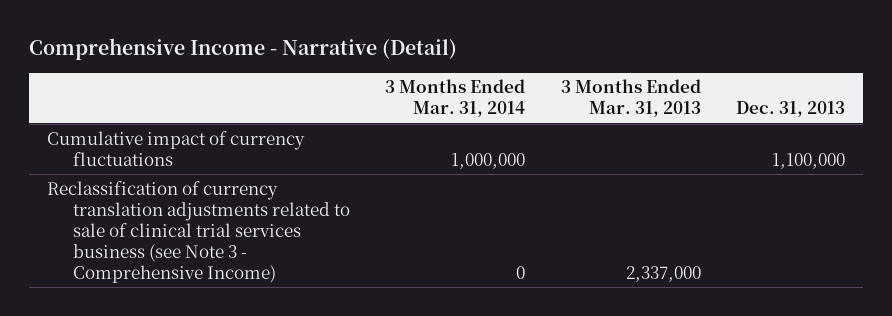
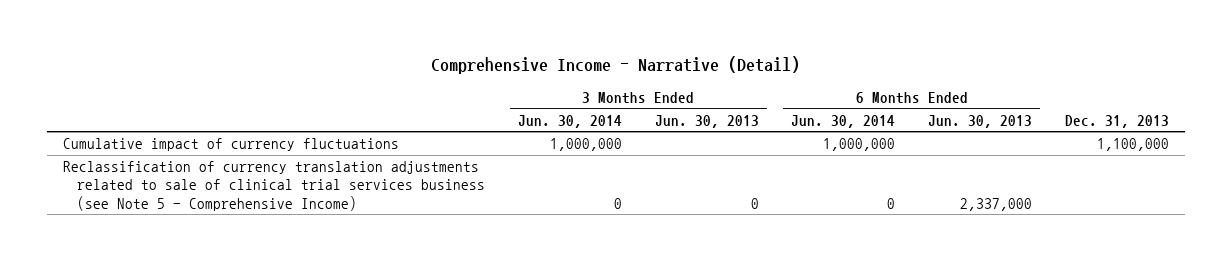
- | 3 Months Ended Mar. 31, 2014 | 3 Months Ended Mar. 31, 2013 | Dec. 31, 2013
+ | 3 Months Ended Jun. 30, 2014 | 3 Months Ended Jun. 30, 2013 | 6 Months Ended Jun. 30, 2014 | 6 Months Ended Jun. 30, 2013 | Dec. 31, 2013
- Reclassification of currency translation adjustments related to sale of clinical trial services business (see Note 3 - Comprehensive Income) | 0 | 2,337,000 |
+ Reclassification of currency translation adjustments related to sale of clinical trial services business (see Note 5 - Comprehensive Income) | 0 | 0 | 0 | 2,337,000 |

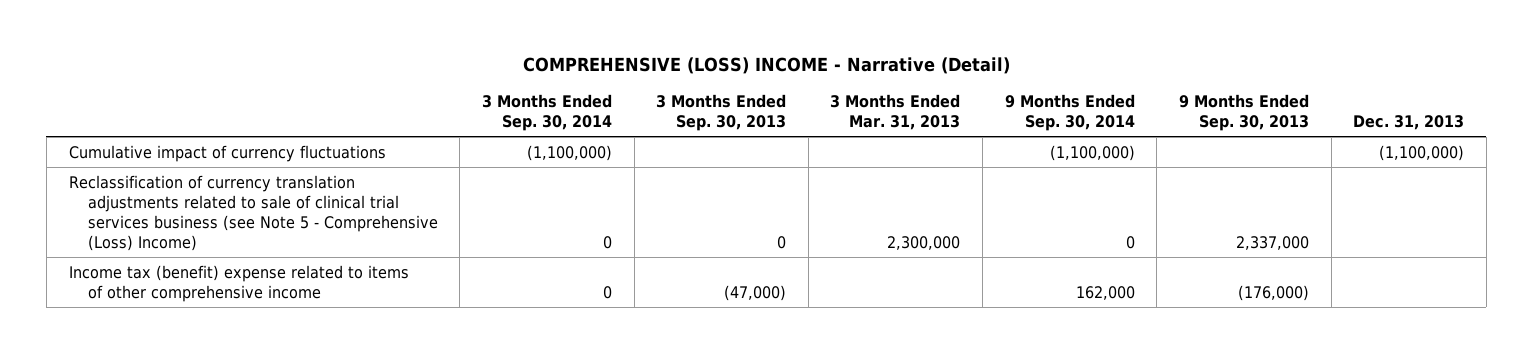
- Comprehensive Income - Narrative (Detail)
+ COMPREHENSIVE (LOSS) INCOME - Narrative (Detail)
- | 3 Months Ended Jun. 30, 2014 | 3 Months Ended Jun. 30, 2013 | 6 Months Ended Jun. 30, 2014 | 6 Months Ended Jun. 30, 2013 | Dec. 31, 2013
+ | 3 Months Ended Sep. 30, 2014 | 3 Months Ended Sep. 30, 2013 | 3 Months Ended Mar. 31, 2013 | 9 Months Ended Sep. 30, 2014 | 9 Months Ended Sep. 30, 2013 | Dec. 31, 2013
- Cumulative impact of currency fluctuations | 1,000,000 | | 1,000,000 | | 1,100,000
- Reclassification of currency translation adjustments related to sale of clinical trial services business (see Note 5 - Comprehensive Income) | 0 | 0 | 0 | 2,337,000 |
+ Cumulative impact of currency fluctuations | (1,100,000) | | | (1,100,000) | | (1,100,000)
+ Reclassification of currency translation adjustments related to sale of clinical trial services business (see Note 5 - Comprehensive (Loss) Income) | 0 | 0 | 2,300,000 | 0 | 2,337,000 |
+ Income tax (benefit) expense related to items of other comprehensive income | 0 | (47,000) | | 162,000 | (176,000) |

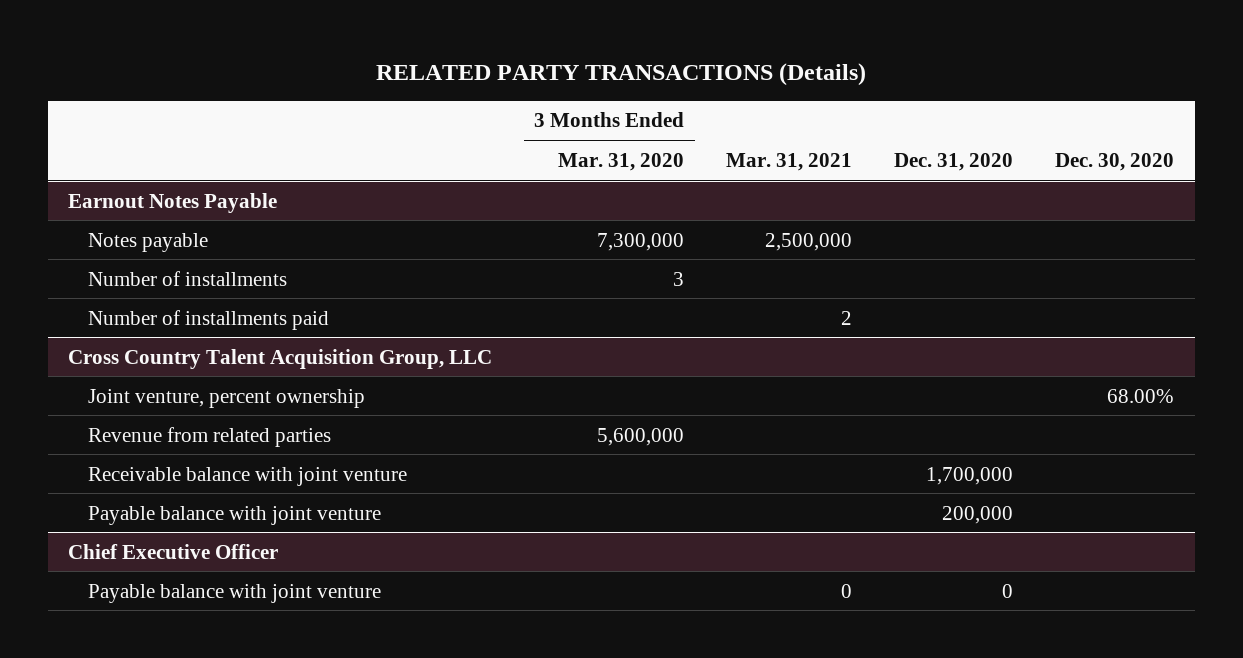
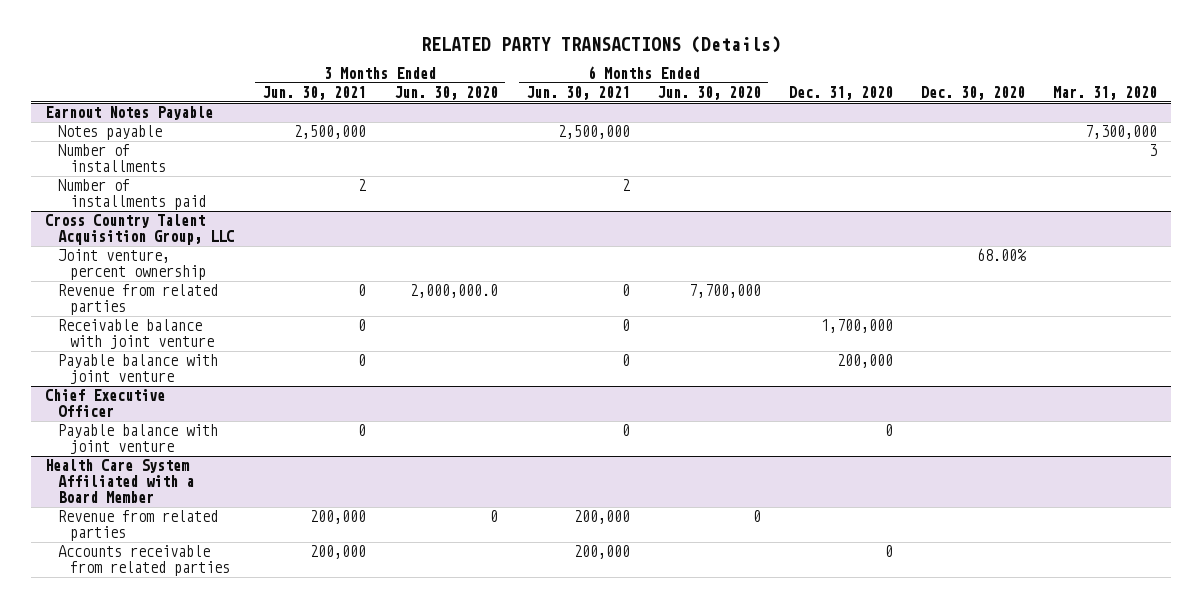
- | 3 Months Ended Mar. 31, 2020 | Mar. 31, 2021 | Dec. 31, 2020 | Dec. 30, 2020
+ | 3 Months Ended Jun. 30, 2021 | 3 Months Ended Jun. 30, 2020 | 6 Months Ended Jun. 30, 2021 | 6 Months Ended Jun. 30, 2020 | Dec. 31, 2020 | Dec. 30, 2020 | Mar. 31, 2020
+ Health Care System Affiliated with a Board Member
+ Revenue from related parties | 200,000 | 0 | 200,000 | 0 | | |
+ Accounts receivable from related parties | 200,000 | | 200,000 | | 0 | |

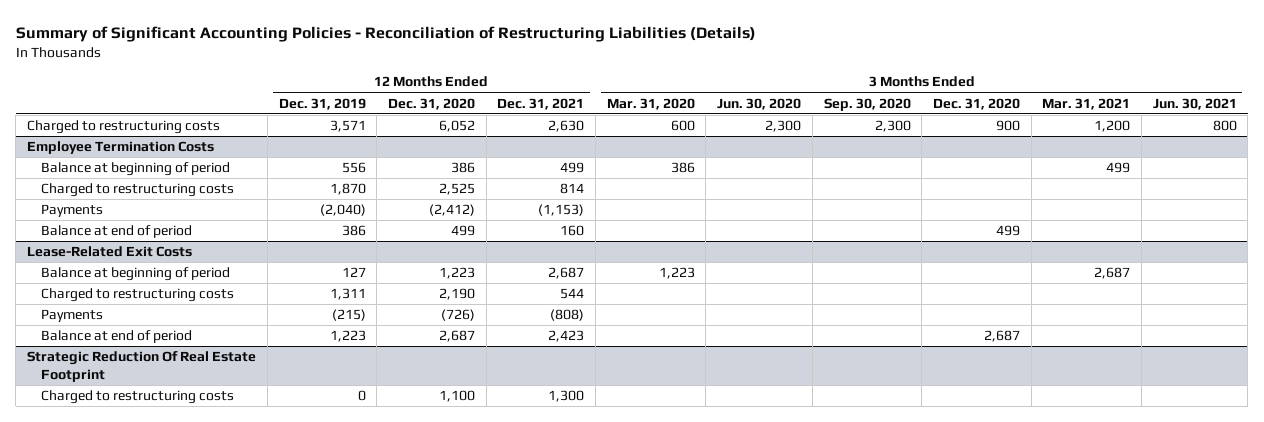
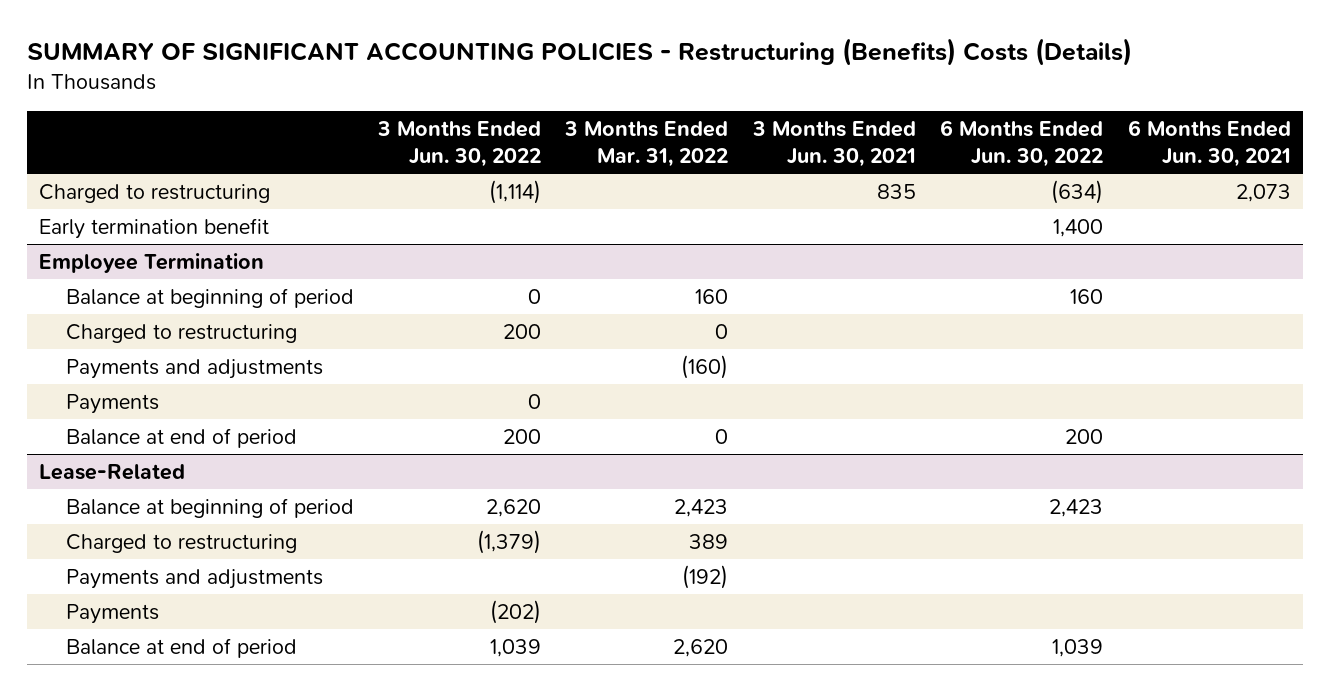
- Summary of Significant Accounting Policies - Reconciliation of Restructuring Liabilities (Details)
+ SUMMARY OF SIGNIFICANT ACCOUNTING POLICIES - Restructuring (Benefits) Costs (Details)
- | 12 Months Ended Dec. 31, 2019 | 12 Months Ended Dec. 31, 2020 | 12 Months Ended Dec. 31, 2021 | 3 Months Ended Mar. 31, 2020 | 3 Months Ended Jun. 30, 2020 | 3 Months Ended Sep. 30, 2020 | 3 Months Ended Dec. 31, 2020 | 3 Months Ended Mar. 31, 2021 | 3 Months Ended Jun. 30, 2021
+ | 3 Months Ended Jun. 30, 2022 | 3 Months Ended Mar. 31, 2022 | 3 Months Ended Jun. 30, 2021 | 6 Months Ended Jun. 30, 2022 | 6 Months Ended Jun. 30, 2021
- Charged to restructuring costs | 3,571 | 6,052 | 2,630 | 600 | 2,300 | 2,300 | 900 | 1,200 | 800
- Employee Termination Costs
+ Charged to restructuring | (1,114) | | 835 | (634) | 2,073
+ Early termination benefit | | | | 1,400 |
+ Employee Termination
- Charged to restructuring costs | 1,870 | 2,525 | 814 | | | | | |
+ Charged to restructuring | 200 | 0 | | |
+ Payments and adjustments | | (160) | | |
- Lease-Related Exit Costs
+ Lease-Related
- Charged to restructuring costs | 1,311 | 2,190 | 544 | | | | | |
+ Charged to restructuring | (1,379) | 389 | | |
+ Payments and adjustments | | (192) | | |
- Strategic Reduction Of Real Estate Footprint
- Charged to restructuring costs | 0 | 1,100 | 1,300 | | | | | |

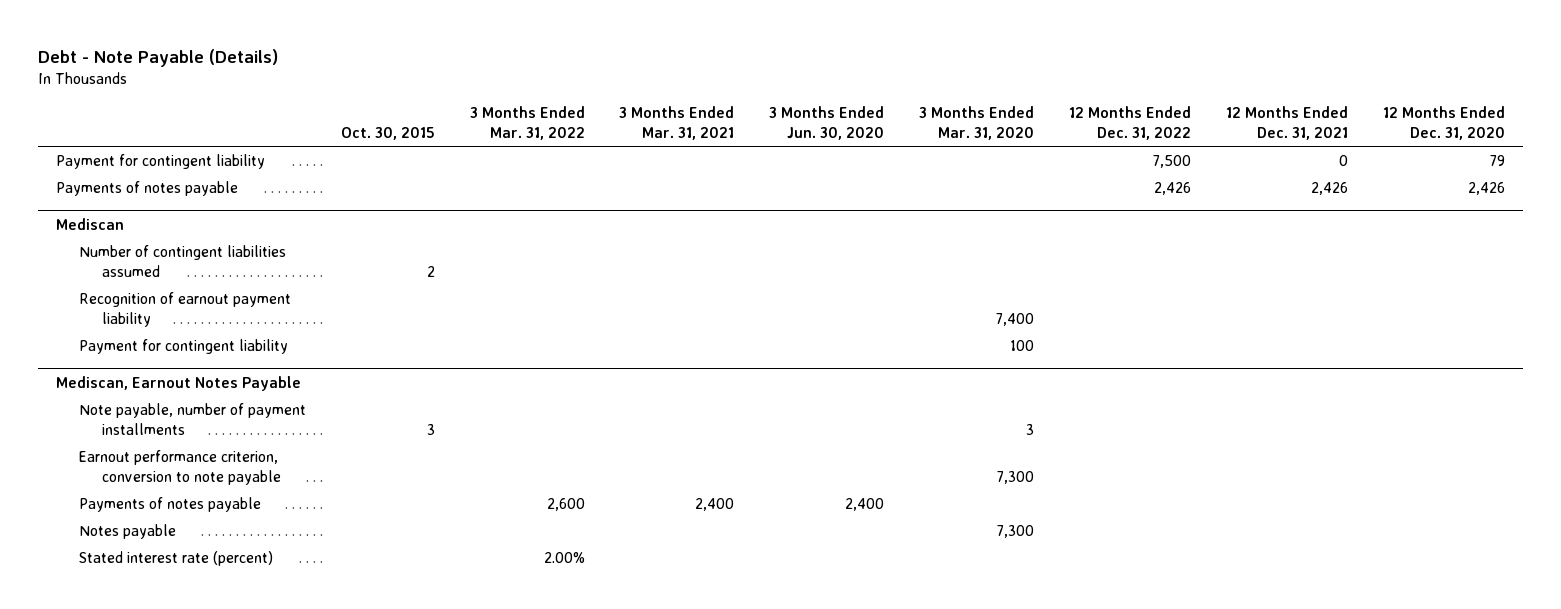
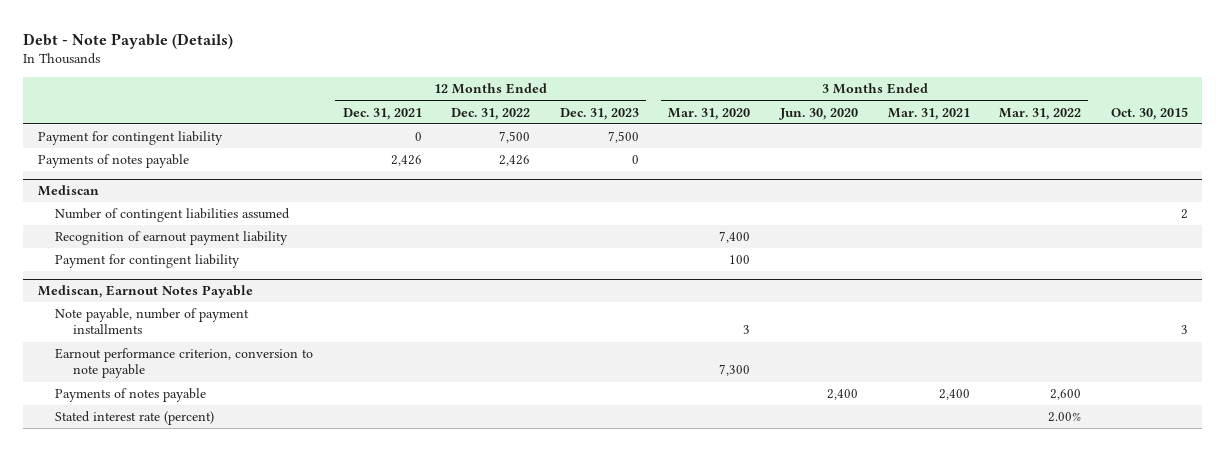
- | Oct. 30, 2015 | 3 Months Ended Mar. 31, 2022 | 3 Months Ended Mar. 31, 2021 | 3 Months Ended Jun. 30, 2020 | 3 Months Ended Mar. 31, 2020 | 12 Months Ended Dec. 31, 2022 | 12 Months Ended Dec. 31, 2021 | 12 Months Ended Dec. 31, 2020
+ | 12 Months Ended Dec. 31, 2021 | 12 Months Ended Dec. 31, 2022 | 12 Months Ended Dec. 31, 2023 | 3 Months Ended Mar. 31, 2020 | 3 Months Ended Jun. 30, 2020 | 3 Months Ended Mar. 31, 2021 | 3 Months Ended Mar. 31, 2022 | Oct. 30, 2015
@ Mediscan, Earnout Notes Payable
- Notes payable | | | | | 7,300 | | |

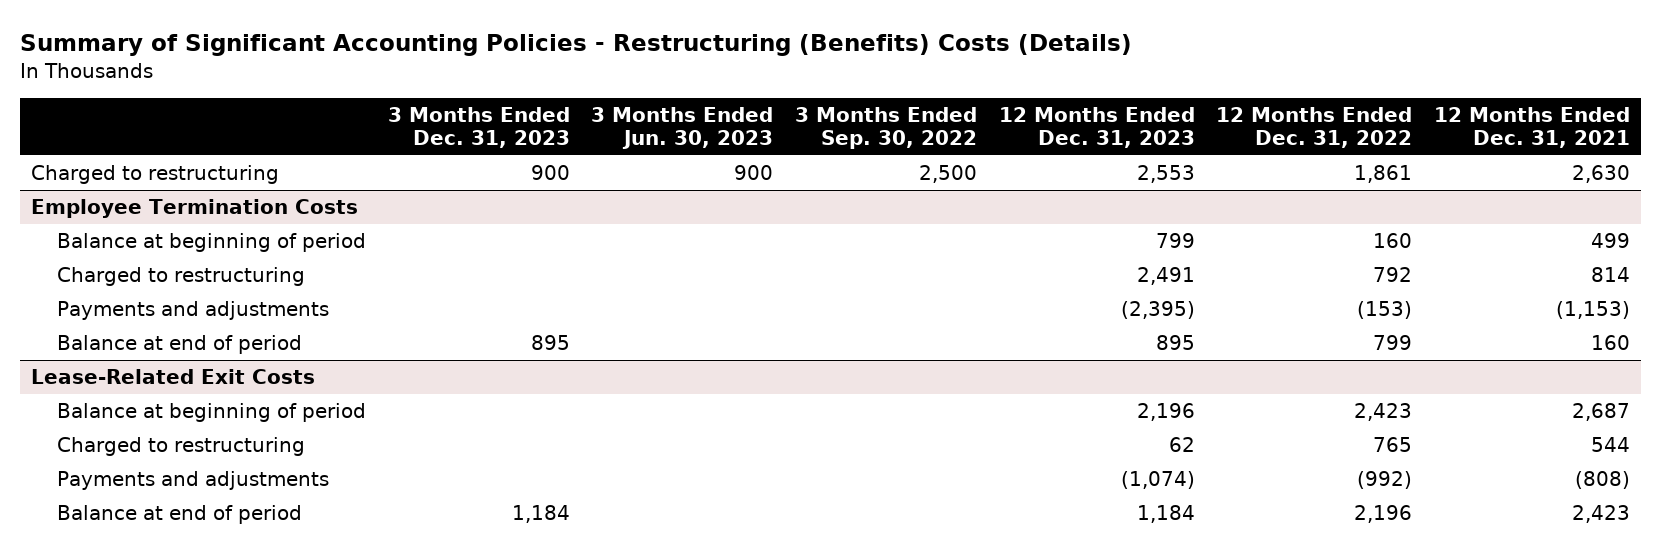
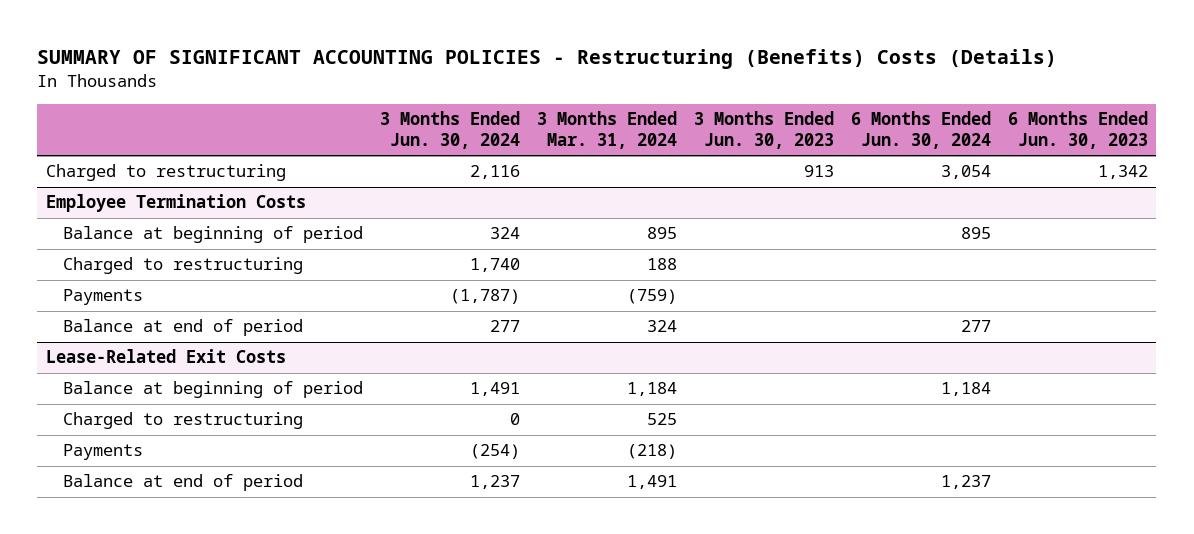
- Summary of Significant Accounting Policies - Restructuring (Benefits) Costs (Details)
+ SUMMARY OF SIGNIFICANT ACCOUNTING POLICIES - Restructuring (Benefits) Costs (Details)
- | 3 Months Ended Dec. 31, 2023 | 3 Months Ended Jun. 30, 2023 | 3 Months Ended Sep. 30, 2022 | 12 Months Ended Dec. 31, 2023 | 12 Months Ended Dec. 31, 2022 | 12 Months Ended Dec. 31, 2021
+ | 3 Months Ended Jun. 30, 2024 | 3 Months Ended Mar. 31, 2024 | 3 Months Ended Jun. 30, 2023 | 6 Months Ended Jun. 30, 2024 | 6 Months Ended Jun. 30, 2023
- Charged to restructuring | 900 | 900 | 2,500 | 2,553 | 1,861 | 2,630
+ Charged to restructuring | 2,116 | | 913 | 3,054 | 1,342
@ Employee Termination Costs
- Payments and adjustments | | | | (2,395) | (153) | (1,153)
+ Payments | (1,787) | (759) | | |
@ Lease-Related Exit Costs
- Payments and adjustments | | | | (1,074) | (992) | (808)
+ Payments | (254) | (218) | | |

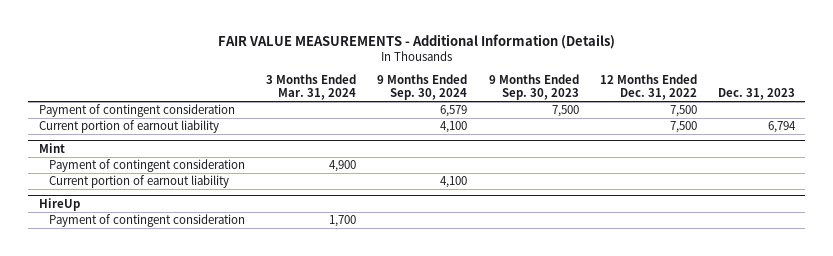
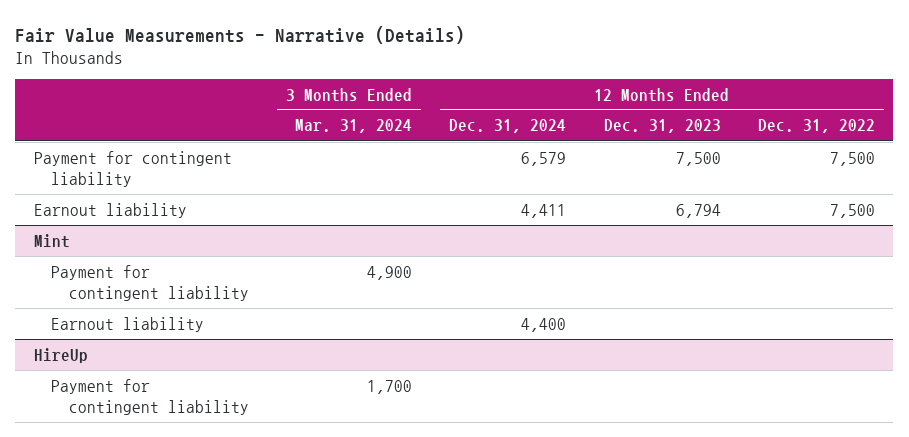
- FAIR VALUE MEASUREMENTS - Additional Information (Details)
+ Fair Value Measurements - Narrative (Details)
- | 3 Months Ended Mar. 31, 2024 | 9 Months Ended Sep. 30, 2024 | 9 Months Ended Sep. 30, 2023 | 12 Months Ended Dec. 31, 2022 | Dec. 31, 2023
+ | 3 Months Ended Mar. 31, 2024 | 12 Months Ended Dec. 31, 2024 | 12 Months Ended Dec. 31, 2023 | 12 Months Ended Dec. 31, 2022
- Payment of contingent consideration | | 6,579 | 7,500 | 7,500 |
- Current portion of earnout liability | | 4,100 | | 7,500 | 6,794
+ Payment for contingent liability | | 6,579 | 7,500 | 7,500
+ Earnout liability | | 4,411 | 6,794 | 7,500
@ Mint
- Payment of contingent consideration | 4,900 | | | |
- Current portion of earnout liability | | 4,100 | | |
+ Payment for contingent liability | 4,900 | | |
+ Earnout liability | | 4,400 | |
@ HireUp
- Payment of contingent consideration | 1,700 | | | |
+ Payment for contingent liability | 1,700 | | |

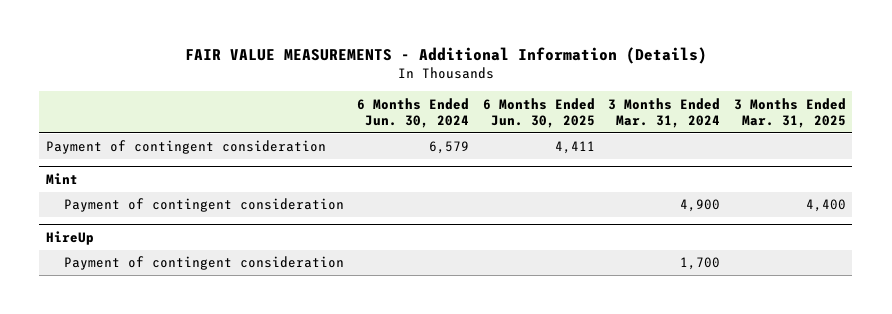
- Fair Value Measurements - Narrative (Details)
+ FAIR VALUE MEASUREMENTS - Additional Information (Details)
- | 3 Months Ended Mar. 31, 2024 | 12 Months Ended Dec. 31, 2024 | 12 Months Ended Dec. 31, 2023 | 12 Months Ended Dec. 31, 2022
+ | 6 Months Ended Jun. 30, 2024 | 6 Months Ended Jun. 30, 2025 | 3 Months Ended Mar. 31, 2024 | 3 Months Ended Mar. 31, 2025
- Payment for contingent liability | | 6,579 | 7,500 | 7,500
- Earnout liability | | 4,411 | 6,794 | 7,500
+ Payment of contingent consideration | 6,579 | 4,411 | |
@ Mint
- Payment for contingent liability | 4,900 | | |
- Earnout liability | | 4,400 | |
+ Payment of contingent consideration | | | 4,900 | 4,400
@ HireUp
- Payment for contingent liability | 1,700 | | |
+ Payment of contingent consideration | | | 1,700 |

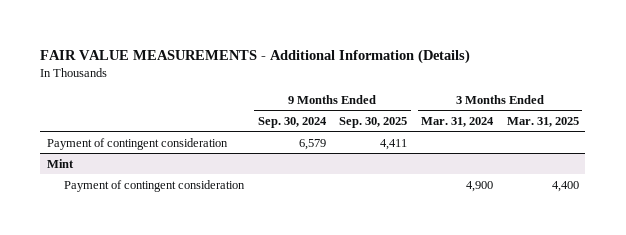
- | 6 Months Ended Jun. 30, 2024 | 6 Months Ended Jun. 30, 2025 | 3 Months Ended Mar. 31, 2024 | 3 Months Ended Mar. 31, 2025
+ | 9 Months Ended Sep. 30, 2024 | 9 Months Ended Sep. 30, 2025 | 3 Months Ended Mar. 31, 2024 | 3 Months Ended Mar. 31, 2025
- HireUp
- Payment of contingent consideration | | | 1,700 |

